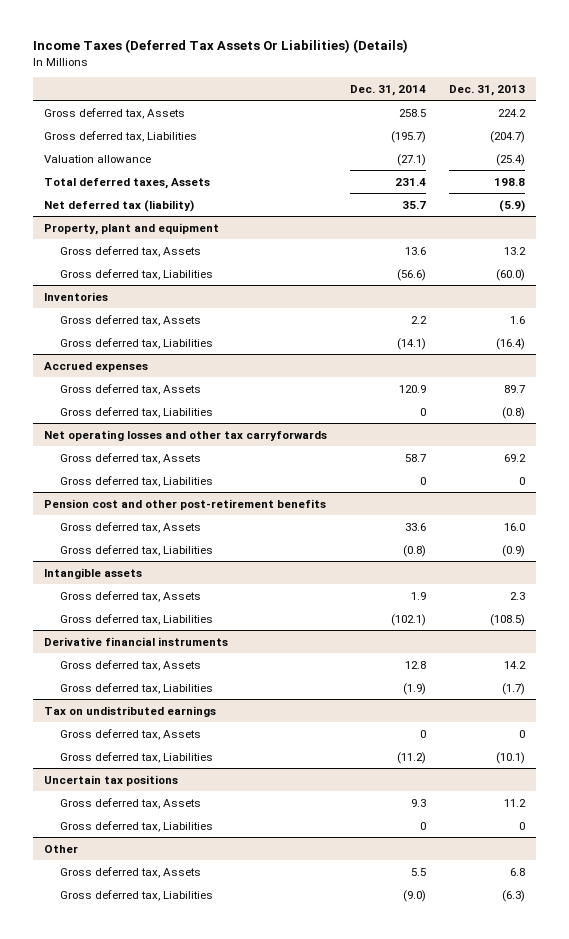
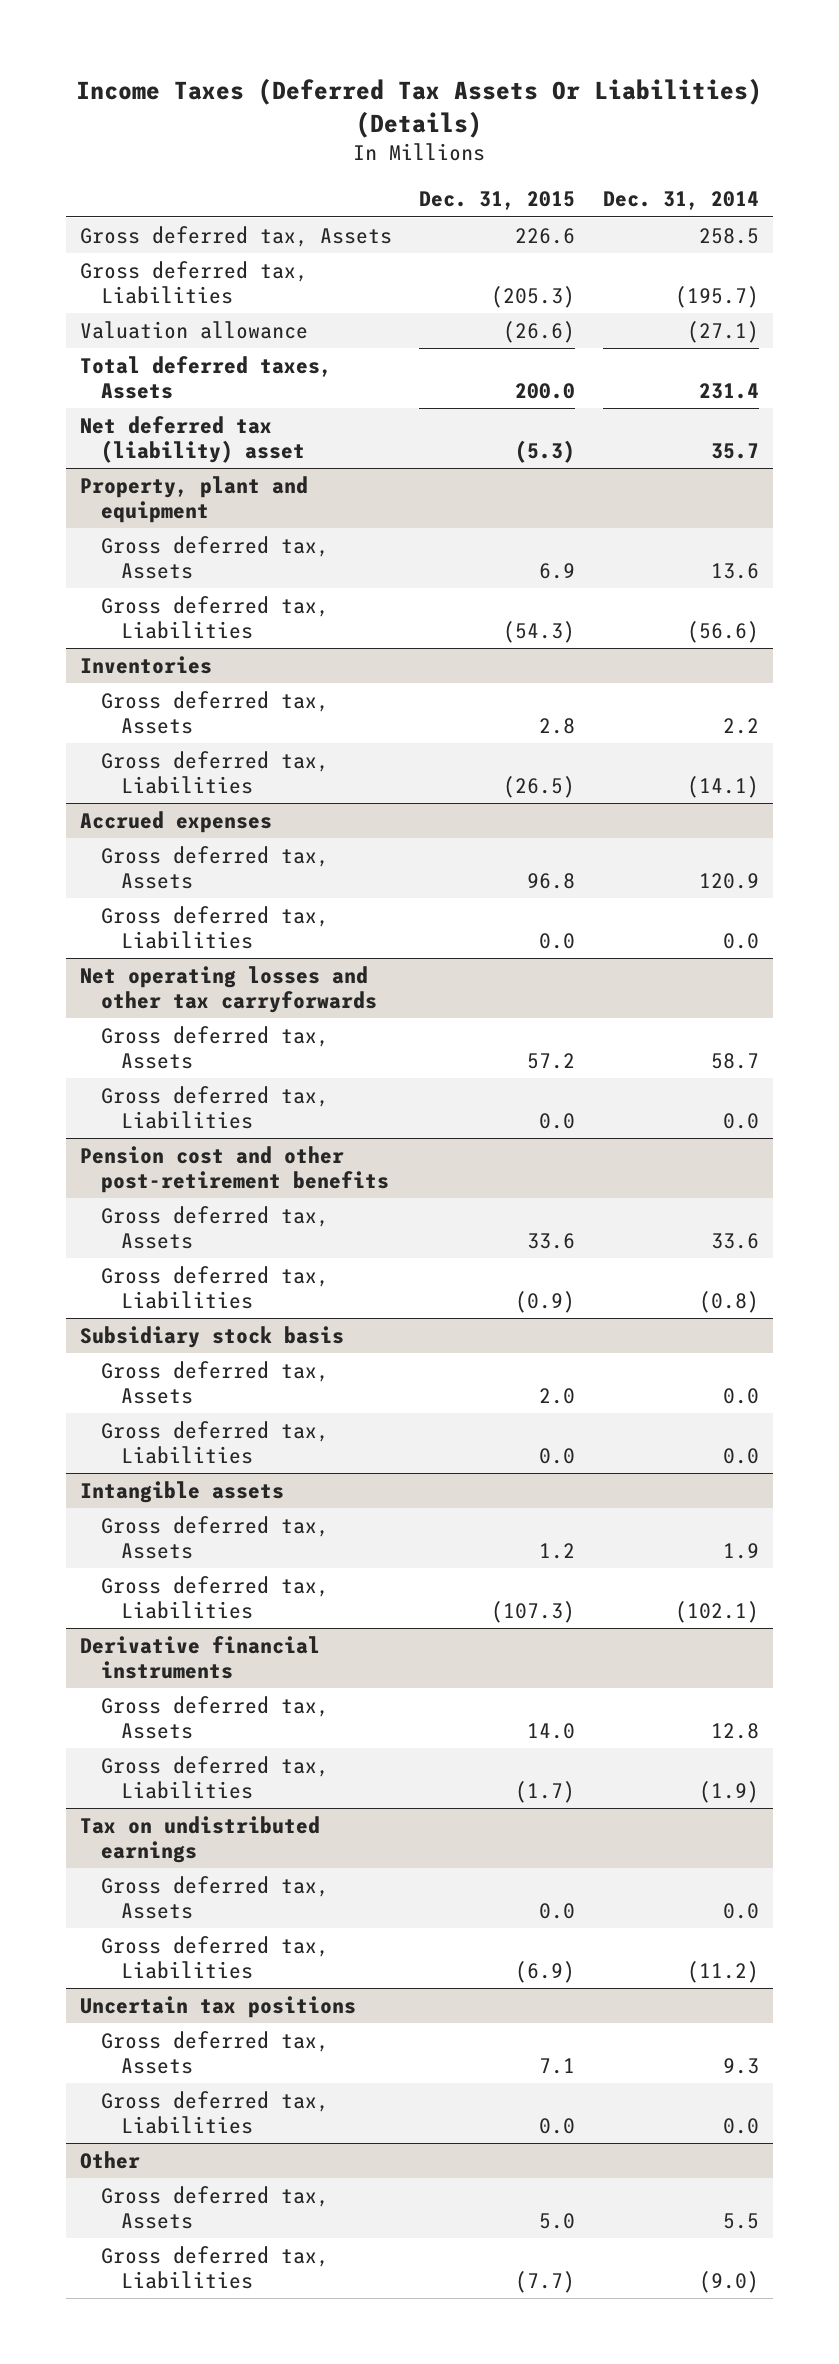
- | Dec. 31, 2014 | Dec. 31, 2013
+ | Dec. 31, 2015 | Dec. 31, 2014
- Net deferred tax (liability) | 35.7 | (5.9)
+ Net deferred tax (liability) asset | (5.3) | 35.7
@ Accrued expenses
- Gross deferred tax, Liabilities | 0 | (0.8)
+ Gross deferred tax, Liabilities | 0.0 | 0.0
@ Net operating losses and other tax carryforwards
- Gross deferred tax, Liabilities | 0 | 0
+ Gross deferred tax, Liabilities | 0.0 | 0.0
+ Subsidiary stock basis
+ Gross deferred tax, Assets | 2.0 | 0.0
+ Gross deferred tax, Liabilities | 0.0 | 0.0
@ Tax on undistributed earnings
- Gross deferred tax, Assets | 0 | 0
+ Gross deferred tax, Assets | 0.0 | 0.0
@ Uncertain tax positions
- Gross deferred tax, Liabilities | 0 | 0
+ Gross deferred tax, Liabilities | 0.0 | 0.0

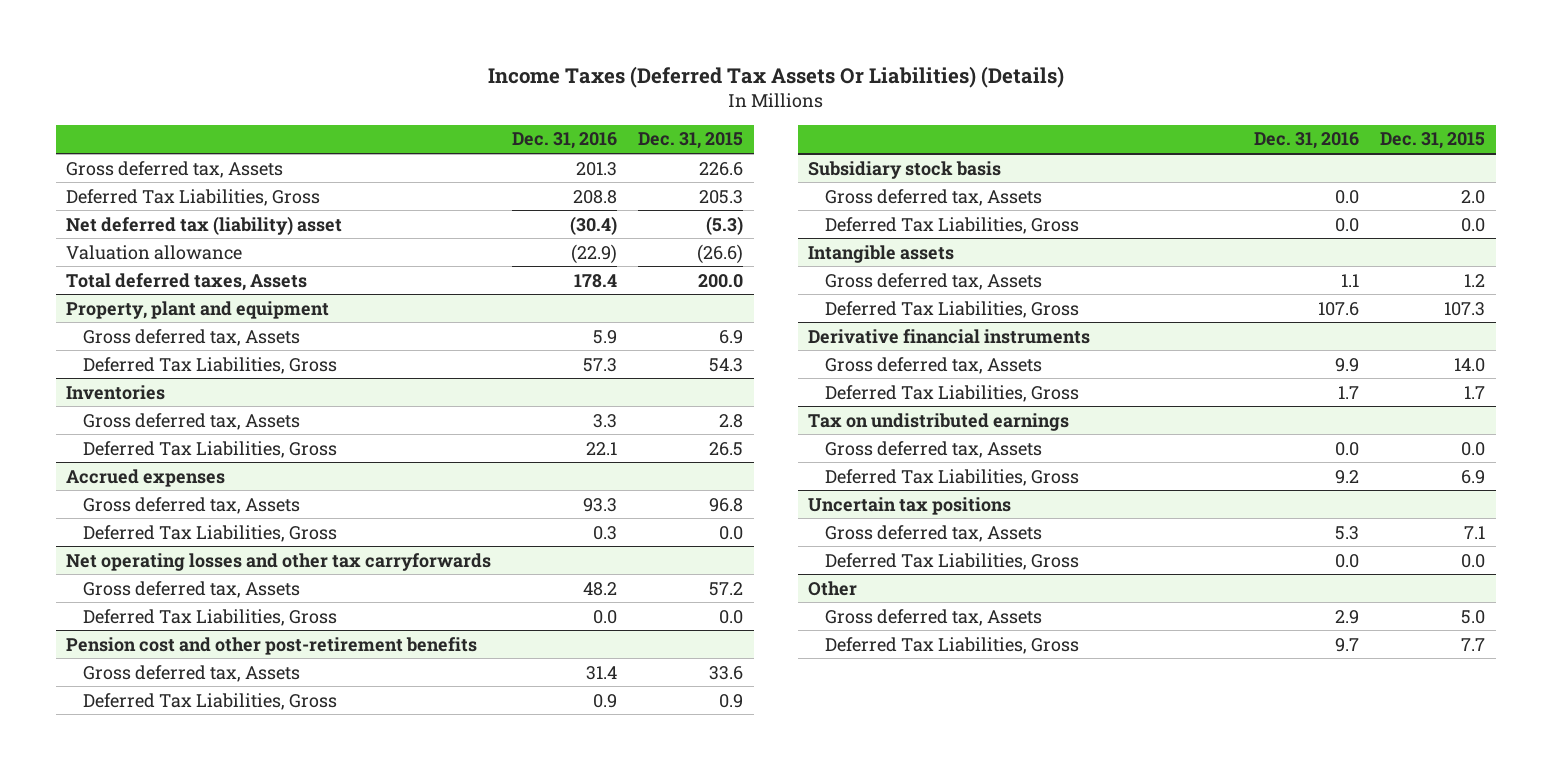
- | Dec. 31, 2015 | Dec. 31, 2014
+ | Dec. 31, 2016 | Dec. 31, 2015
- Gross deferred tax, Liabilities | (205.3) | (195.7)
+ Deferred Tax Liabilities, Gross | 208.8 | 205.3
moved up: Net deferred tax (liability) asset | (30.4) | (5.3)
@ Property, plant and equipment
- Gross deferred tax, Liabilities | (54.3) | (56.6)
+ Deferred Tax Liabilities, Gross | 57.3 | 54.3
@ Inventories
- Gross deferred tax, Liabilities | (26.5) | (14.1)
+ Deferred Tax Liabilities, Gross | 22.1 | 26.5
@ Accrued expenses
- Gross deferred tax, Liabilities | 0.0 | 0.0
+ Deferred Tax Liabilities, Gross | 0.3 | 0.0
@ Net operating losses and other tax carryforwards
- Gross deferred tax, Liabilities | 0.0 | 0.0
+ Deferred Tax Liabilities, Gross | 0.0 | 0.0
@ Pension cost and other post-retirement benefits
- Gross deferred tax, Liabilities | (0.9) | (0.8)
+ Deferred Tax Liabilities, Gross | 0.9 | 0.9
@ Subsidiary stock basis
- Gross deferred tax, Liabilities | 0.0 | 0.0
+ Deferred Tax Liabilities, Gross | 0.0 | 0.0
@ Intangible assets
- Gross deferred tax, Liabilities | (107.3) | (102.1)
+ Deferred Tax Liabilities, Gross | 107.6 | 107.3
@ Derivative financial instruments
- Gross deferred tax, Liabilities | (1.7) | (1.9)
+ Deferred Tax Liabilities, Gross | 1.7 | 1.7
@ Tax on undistributed earnings
- Gross deferred tax, Liabilities | (6.9) | (11.2)
+ Deferred Tax Liabilities, Gross | 9.2 | 6.9
@ Uncertain tax positions
- Gross deferred tax, Liabilities | 0.0 | 0.0
+ Deferred Tax Liabilities, Gross | 0.0 | 0.0
@ Other
- Gross deferred tax, Liabilities | (7.7) | (9.0)
+ Deferred Tax Liabilities, Gross | 9.7 | 7.7

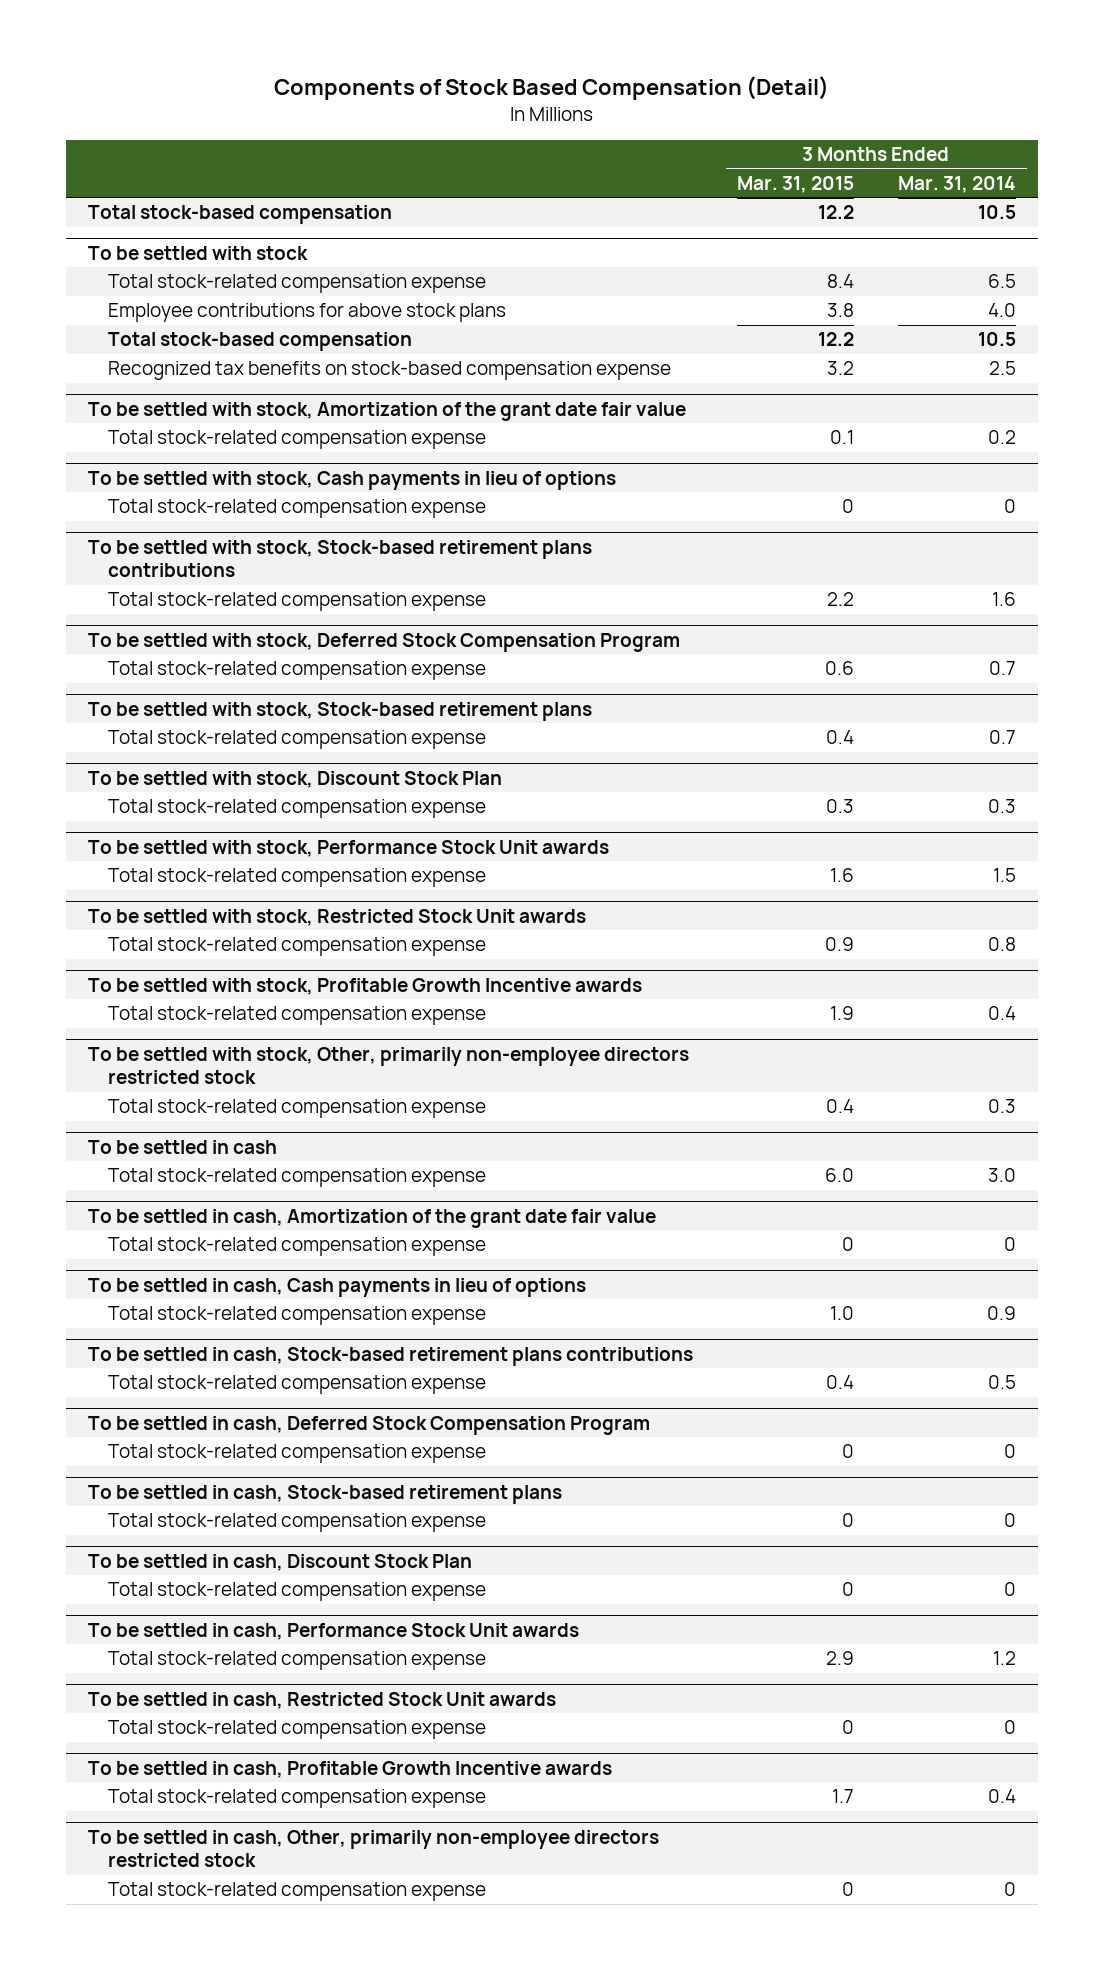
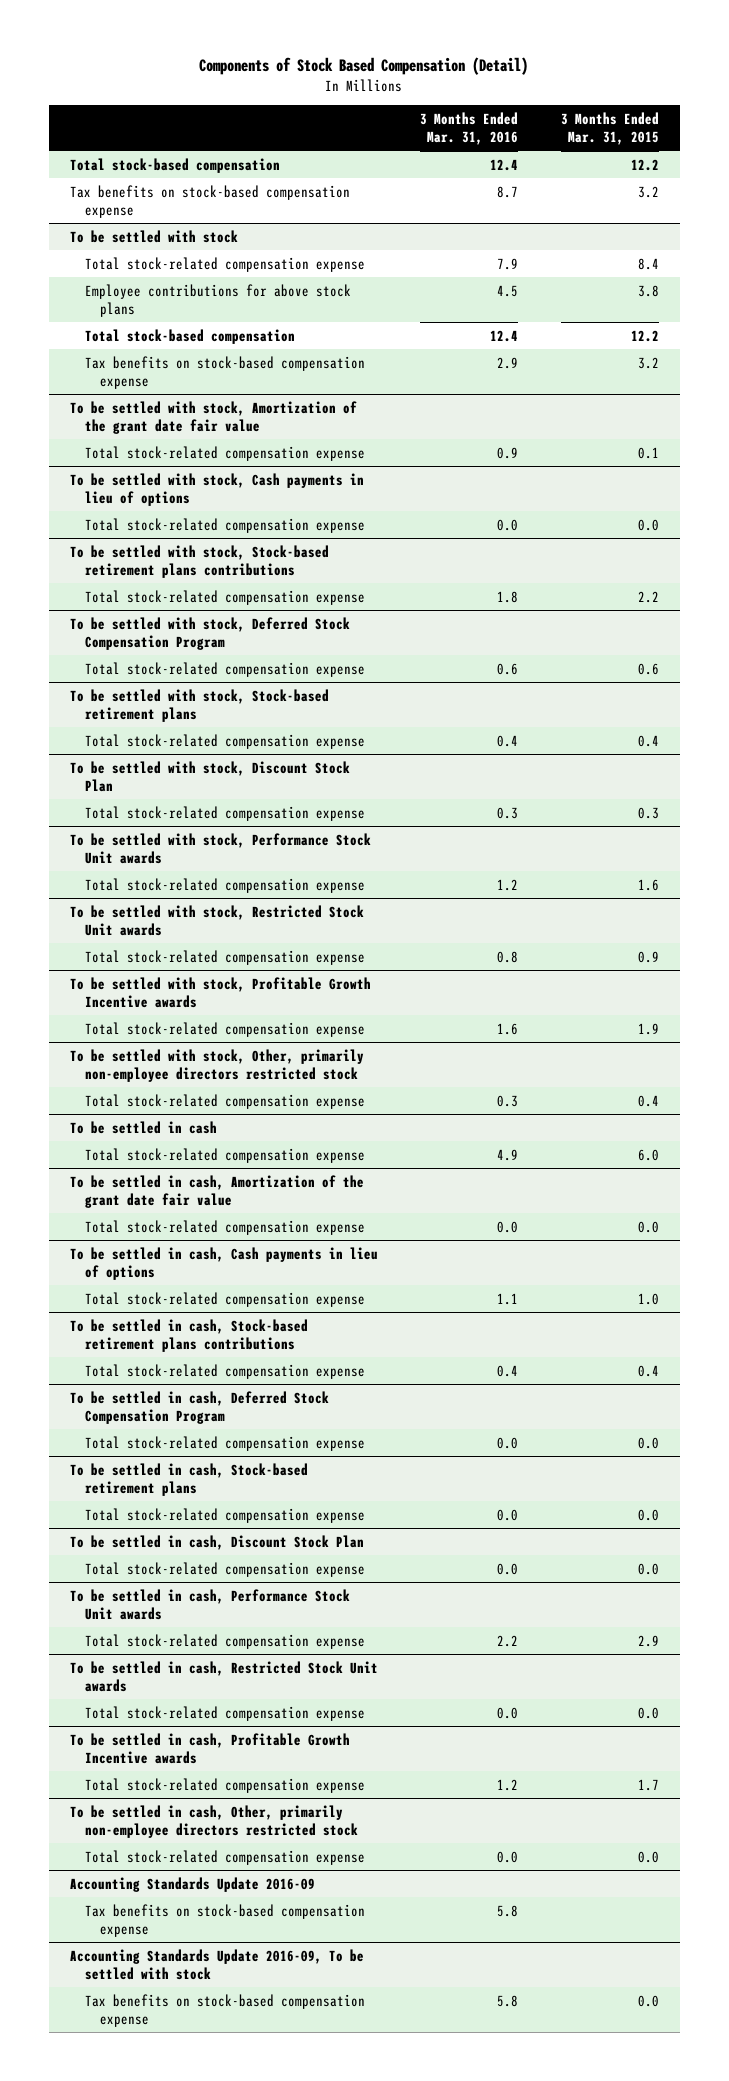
- | 3 Months Ended Mar. 31, 2015 | 3 Months Ended Mar. 31, 2014
+ | 3 Months Ended Mar. 31, 2016 | 3 Months Ended Mar. 31, 2015
+ Tax benefits on stock-based compensation expense | 8.7 | 3.2
@ To be settled with stock
- Recognized tax benefits on stock-based compensation expense | 3.2 | 2.5
+ Tax benefits on stock-based compensation expense | 2.9 | 3.2
@ To be settled with stock, Cash payments in lieu of options
- Total stock-related compensation expense | 0 | 0
+ Total stock-related compensation expense | 0.0 | 0.0
@ To be settled in cash, Amortization of the grant date fair value
- Total stock-related compensation expense | 0 | 0
+ Total stock-related compensation expense | 0.0 | 0.0
@ To be settled in cash, Deferred Stock Compensation Program
- Total stock-related compensation expense | 0 | 0
+ Total stock-related compensation expense | 0.0 | 0.0
@ To be settled in cash, Stock-based retirement plans
- Total stock-related compensation expense | 0 | 0
+ Total stock-related compensation expense | 0.0 | 0.0
@ To be settled in cash, Discount Stock Plan
- Total stock-related compensation expense | 0 | 0
+ Total stock-related compensation expense | 0.0 | 0.0
@ To be settled in cash, Restricted Stock Unit awards
- Total stock-related compensation expense | 0 | 0
+ Total stock-related compensation expense | 0.0 | 0.0
@ To be settled in cash, Other, primarily non-employee directors restricted stock
- Total stock-related compensation expense | 0 | 0
+ Total stock-related compensation expense | 0.0 | 0.0
+ Accounting Standards Update 2016-09
+ Tax benefits on stock-based compensation expense | 5.8 |
+ Accounting Standards Update 2016-09, To be settled with stock
+ Tax benefits on stock-based compensation expense | 5.8 | 0.0

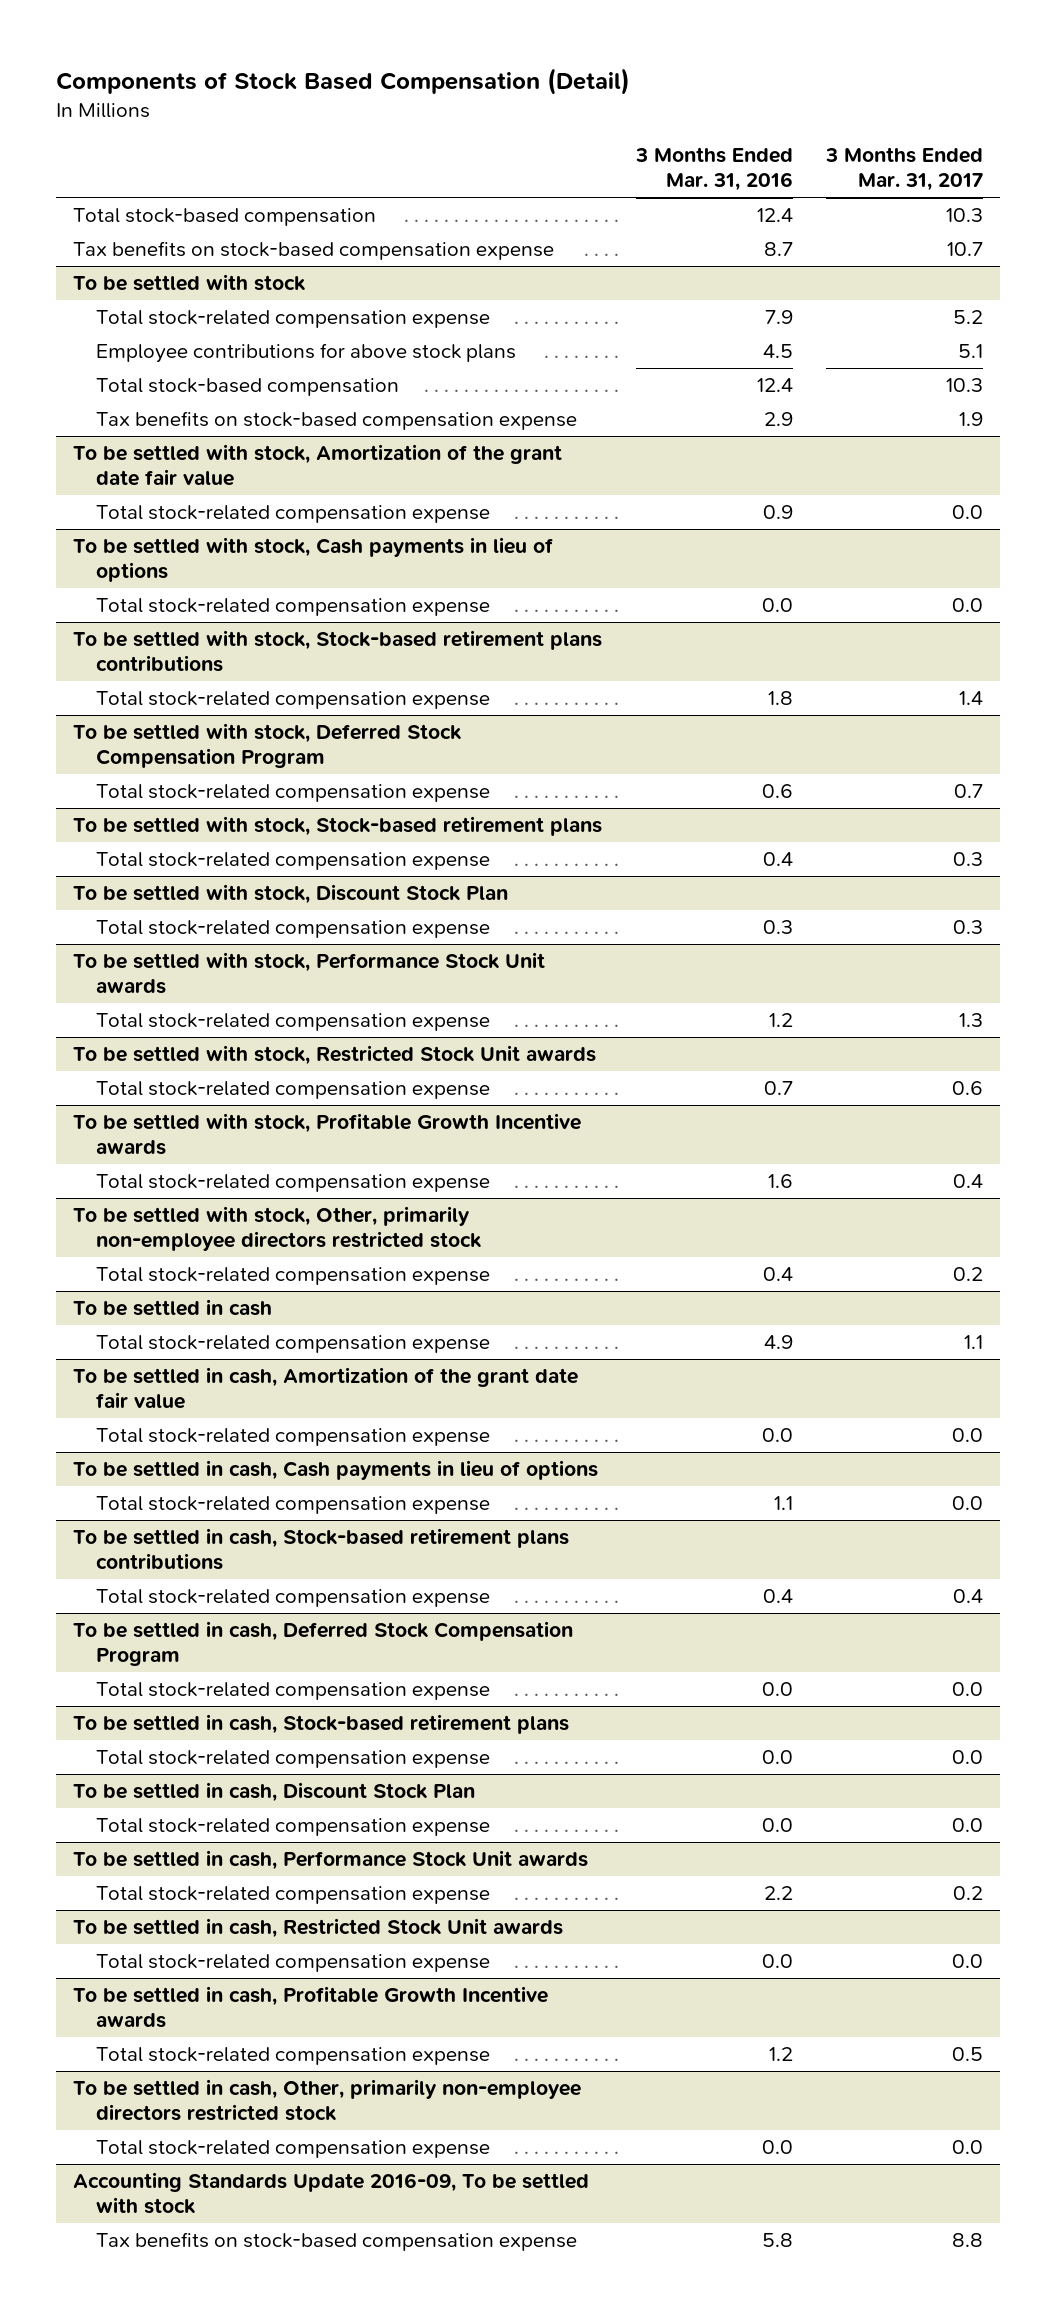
- | 3 Months Ended Mar. 31, 2016 | 3 Months Ended Mar. 31, 2015
+ | 3 Months Ended Mar. 31, 2016 | 3 Months Ended Mar. 31, 2017
@ To be settled with stock, Restricted Stock Unit awards
- Total stock-related compensation expense | 0.8 | 0.9
+ Total stock-related compensation expense | 0.7 | 0.6
@ To be settled with stock, Other, primarily non-employee directors restricted stock
- Total stock-related compensation expense | 0.3 | 0.4
+ Total stock-related compensation expense | 0.4 | 0.2
- Accounting Standards Update 2016-09
- Tax benefits on stock-based compensation expense | 5.8 |

